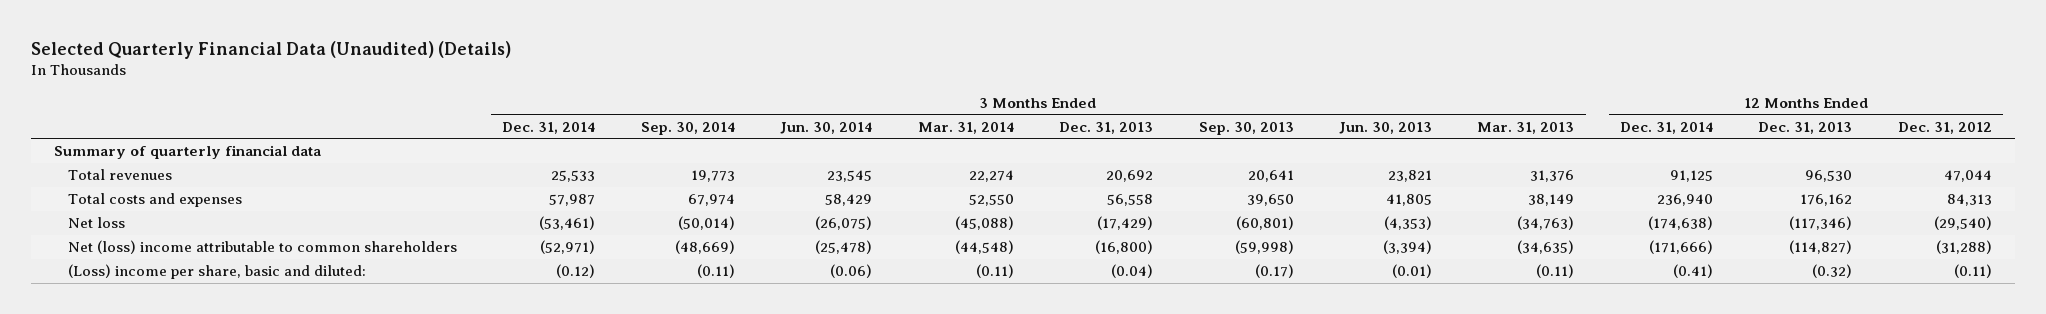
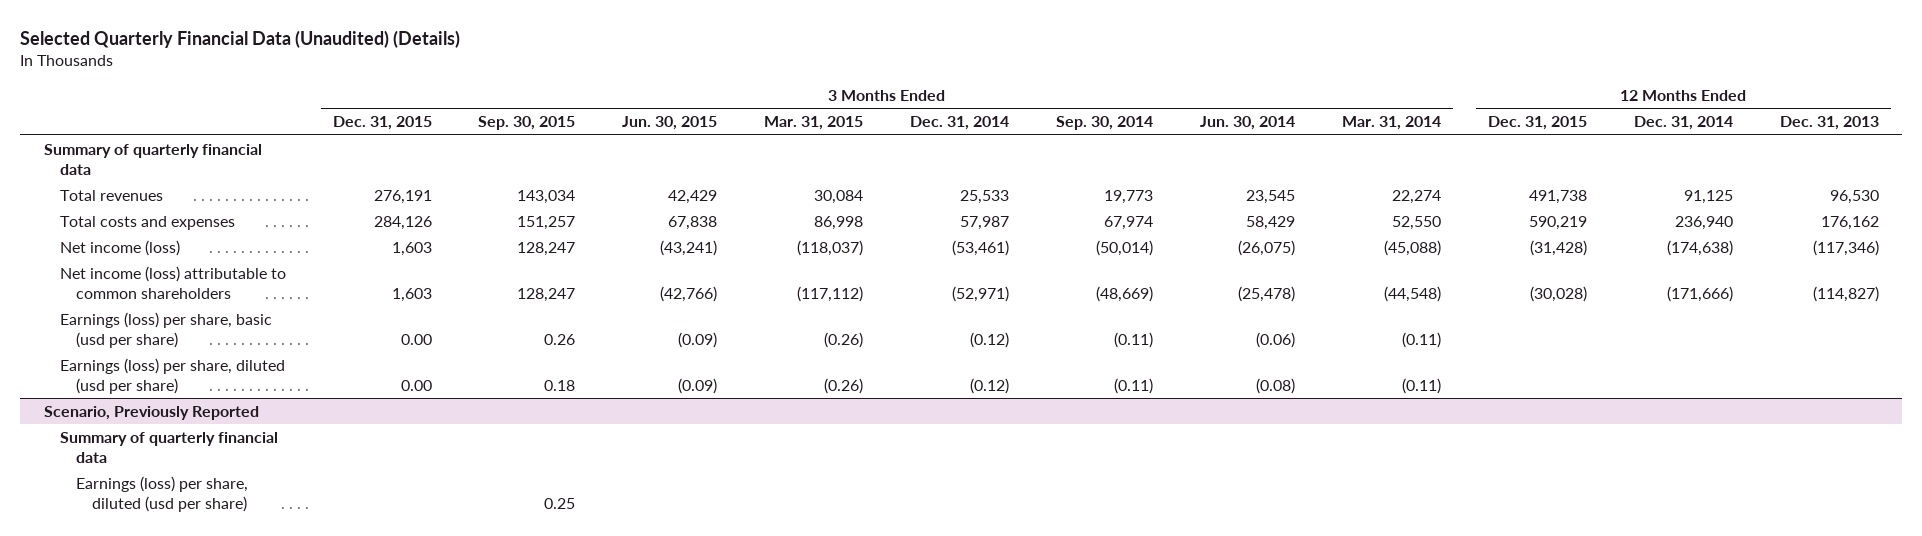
- | 3 Months Ended Dec. 31, 2014 | 3 Months Ended Sep. 30, 2014 | 3 Months Ended Jun. 30, 2014 | 3 Months Ended Mar. 31, 2014 | 3 Months Ended Dec. 31, 2013 | 3 Months Ended Sep. 30, 2013 | 3 Months Ended Jun. 30, 2013 | 3 Months Ended Mar. 31, 2013 | 12 Months Ended Dec. 31, 2014 | 12 Months Ended Dec. 31, 2013 | 12 Months Ended Dec. 31, 2012
+ | 3 Months Ended Dec. 31, 2015 | 3 Months Ended Sep. 30, 2015 | 3 Months Ended Jun. 30, 2015 | 3 Months Ended Mar. 31, 2015 | 3 Months Ended Dec. 31, 2014 | 3 Months Ended Sep. 30, 2014 | 3 Months Ended Jun. 30, 2014 | 3 Months Ended Mar. 31, 2014 | 12 Months Ended Dec. 31, 2015 | 12 Months Ended Dec. 31, 2014 | 12 Months Ended Dec. 31, 2013
- Net loss | (53,461) | (50,014) | (26,075) | (45,088) | (17,429) | (60,801) | (4,353) | (34,763) | (174,638) | (117,346) | (29,540)
- Net (loss) income attributable to common shareholders | (52,971) | (48,669) | (25,478) | (44,548) | (16,800) | (59,998) | (3,394) | (34,635) | (171,666) | (114,827) | (31,288)
- (Loss) income per share, basic and diluted: | (0.12) | (0.11) | (0.06) | (0.11) | (0.04) | (0.17) | (0.01) | (0.11) | (0.41) | (0.32) | (0.11)
+ Net income (loss) | 1,603 | 128,247 | (43,241) | (118,037) | (53,461) | (50,014) | (26,075) | (45,088) | (31,428) | (174,638) | (117,346)
+ Net income (loss) attributable to common shareholders | 1,603 | 128,247 | (42,766) | (117,112) | (52,971) | (48,669) | (25,478) | (44,548) | (30,028) | (171,666) | (114,827)
+ Earnings (loss) per share, basic (usd per share) | 0.00 | 0.26 | (0.09) | (0.26) | (0.12) | (0.11) | (0.06) | (0.11) | | |
+ Earnings (loss) per share, diluted (usd per share) | 0.00 | 0.18 | (0.09) | (0.26) | (0.12) | (0.11) | (0.08) | (0.11) | | |
+ Scenario, Previously Reported
+ Summary of quarterly financial data
+ Earnings (loss) per share, diluted (usd per share) | | 0.25 | | | | | | | | |

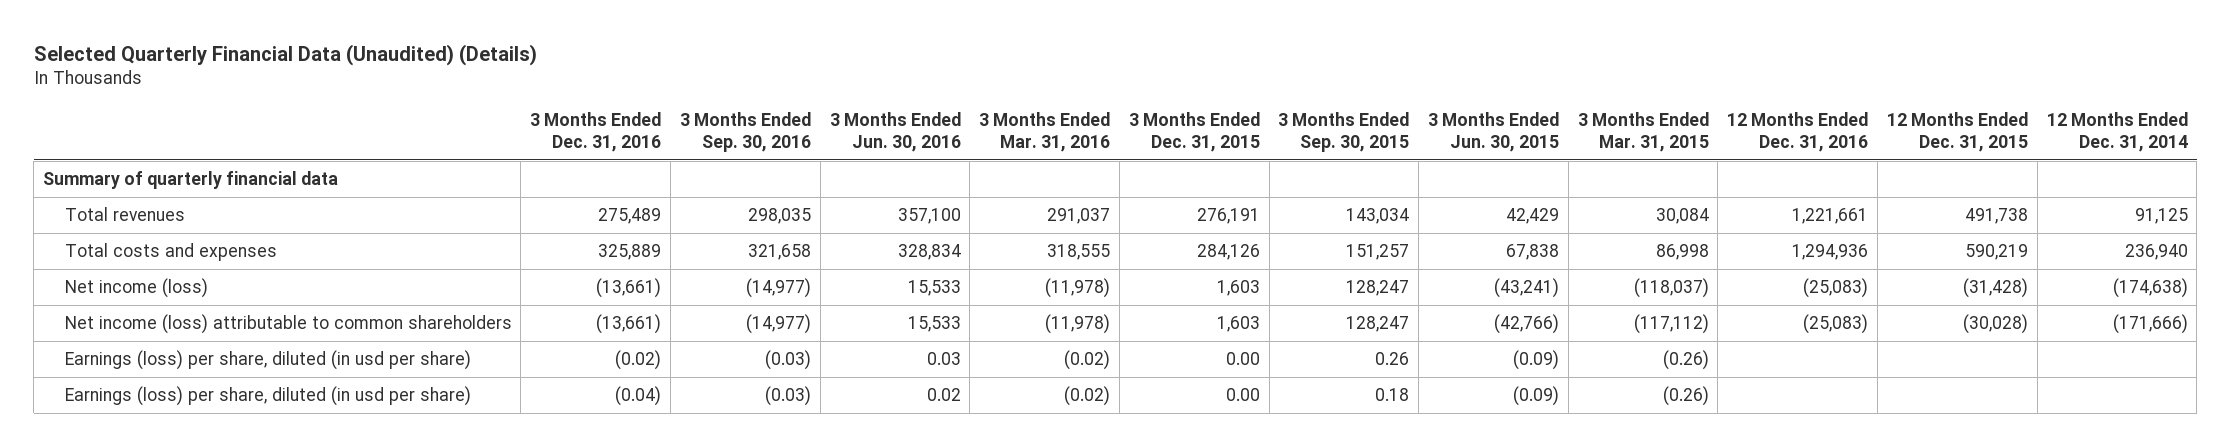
- | 3 Months Ended Dec. 31, 2015 | 3 Months Ended Sep. 30, 2015 | 3 Months Ended Jun. 30, 2015 | 3 Months Ended Mar. 31, 2015 | 3 Months Ended Dec. 31, 2014 | 3 Months Ended Sep. 30, 2014 | 3 Months Ended Jun. 30, 2014 | 3 Months Ended Mar. 31, 2014 | 12 Months Ended Dec. 31, 2015 | 12 Months Ended Dec. 31, 2014 | 12 Months Ended Dec. 31, 2013
+ | 3 Months Ended Dec. 31, 2016 | 3 Months Ended Sep. 30, 2016 | 3 Months Ended Jun. 30, 2016 | 3 Months Ended Mar. 31, 2016 | 3 Months Ended Dec. 31, 2015 | 3 Months Ended Sep. 30, 2015 | 3 Months Ended Jun. 30, 2015 | 3 Months Ended Mar. 31, 2015 | 12 Months Ended Dec. 31, 2016 | 12 Months Ended Dec. 31, 2015 | 12 Months Ended Dec. 31, 2014
- Earnings (loss) per share, basic (usd per share) | 0.00 | 0.26 | (0.09) | (0.26) | (0.12) | (0.11) | (0.06) | (0.11) | | |
- Earnings (loss) per share, diluted (usd per share) | 0.00 | 0.18 | (0.09) | (0.26) | (0.12) | (0.11) | (0.08) | (0.11) | | |
- Scenario, Previously Reported
- Summary of quarterly financial data
- Earnings (loss) per share, diluted (usd per share) | | 0.25 | | | | | | | | |
+ Earnings (loss) per share, diluted (in usd per share) | (0.02) | (0.03) | 0.03 | (0.02) | 0.00 | 0.26 | (0.09) | (0.26) | | |
+ Earnings (loss) per share, diluted (in usd per share) | (0.04) | (0.03) | 0.02 | (0.02) | 0.00 | 0.18 | (0.09) | (0.26) | | |

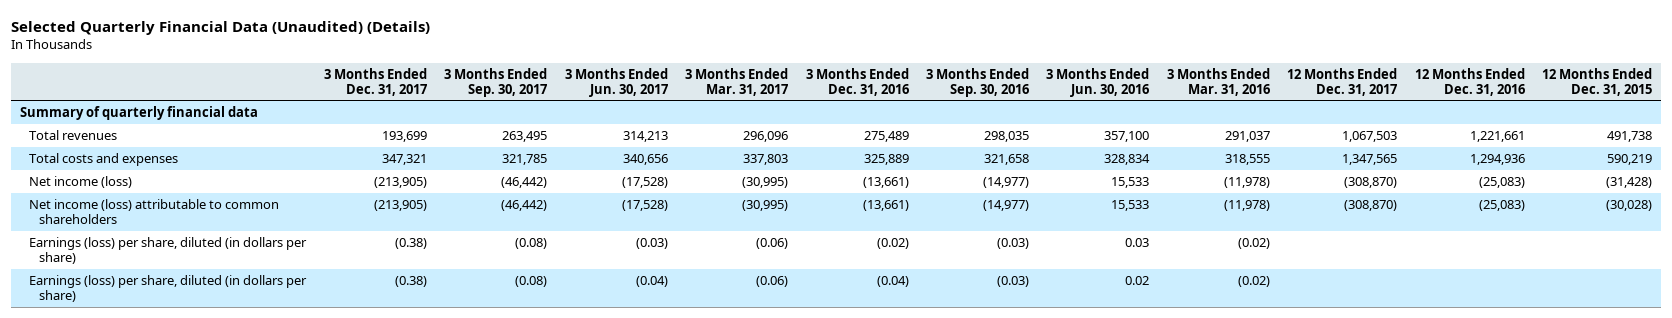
- | 3 Months Ended Dec. 31, 2016 | 3 Months Ended Sep. 30, 2016 | 3 Months Ended Jun. 30, 2016 | 3 Months Ended Mar. 31, 2016 | 3 Months Ended Dec. 31, 2015 | 3 Months Ended Sep. 30, 2015 | 3 Months Ended Jun. 30, 2015 | 3 Months Ended Mar. 31, 2015 | 12 Months Ended Dec. 31, 2016 | 12 Months Ended Dec. 31, 2015 | 12 Months Ended Dec. 31, 2014
+ | 3 Months Ended Dec. 31, 2017 | 3 Months Ended Sep. 30, 2017 | 3 Months Ended Jun. 30, 2017 | 3 Months Ended Mar. 31, 2017 | 3 Months Ended Dec. 31, 2016 | 3 Months Ended Sep. 30, 2016 | 3 Months Ended Jun. 30, 2016 | 3 Months Ended Mar. 31, 2016 | 12 Months Ended Dec. 31, 2017 | 12 Months Ended Dec. 31, 2016 | 12 Months Ended Dec. 31, 2015
- Earnings (loss) per share, diluted (in usd per share) | (0.02) | (0.03) | 0.03 | (0.02) | 0.00 | 0.26 | (0.09) | (0.26) | | |
- Earnings (loss) per share, diluted (in usd per share) | (0.04) | (0.03) | 0.02 | (0.02) | 0.00 | 0.18 | (0.09) | (0.26) | | |
+ Earnings (loss) per share, diluted (in dollars per share) | (0.38) | (0.08) | (0.03) | (0.06) | (0.02) | (0.03) | 0.03 | (0.02) | | |
+ Earnings (loss) per share, diluted (in dollars per share) | (0.38) | (0.08) | (0.04) | (0.06) | (0.04) | (0.03) | 0.02 | (0.02) | | |

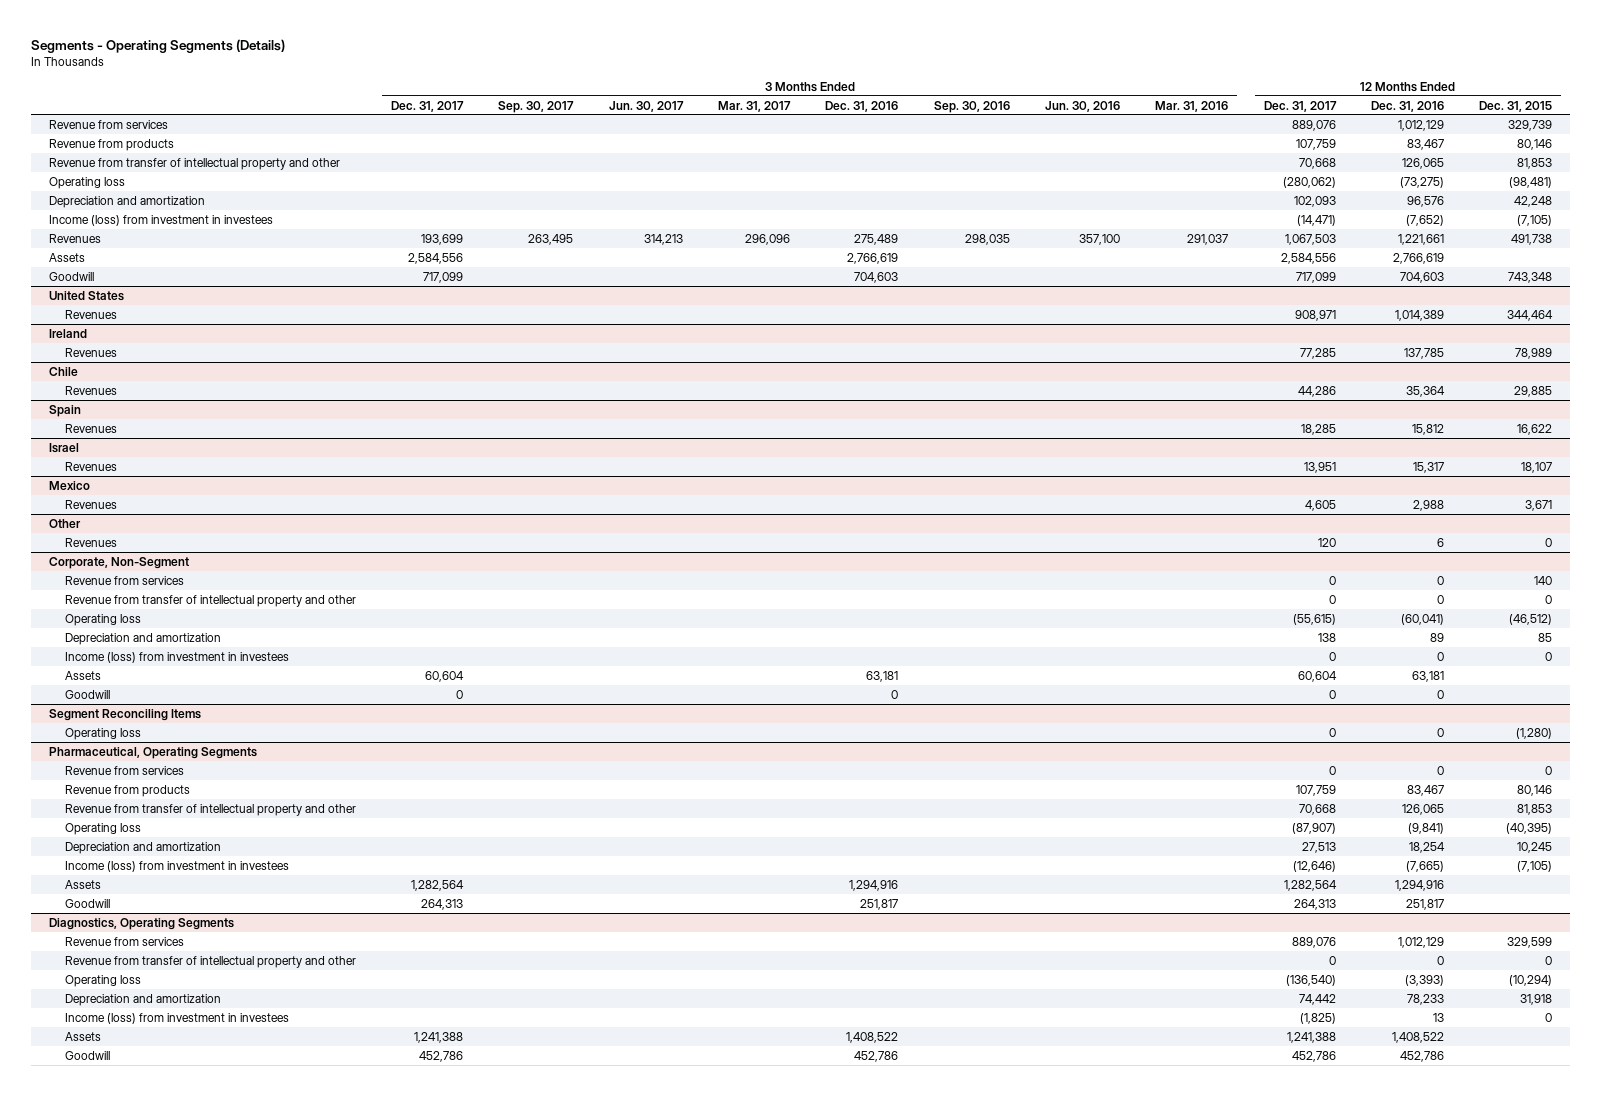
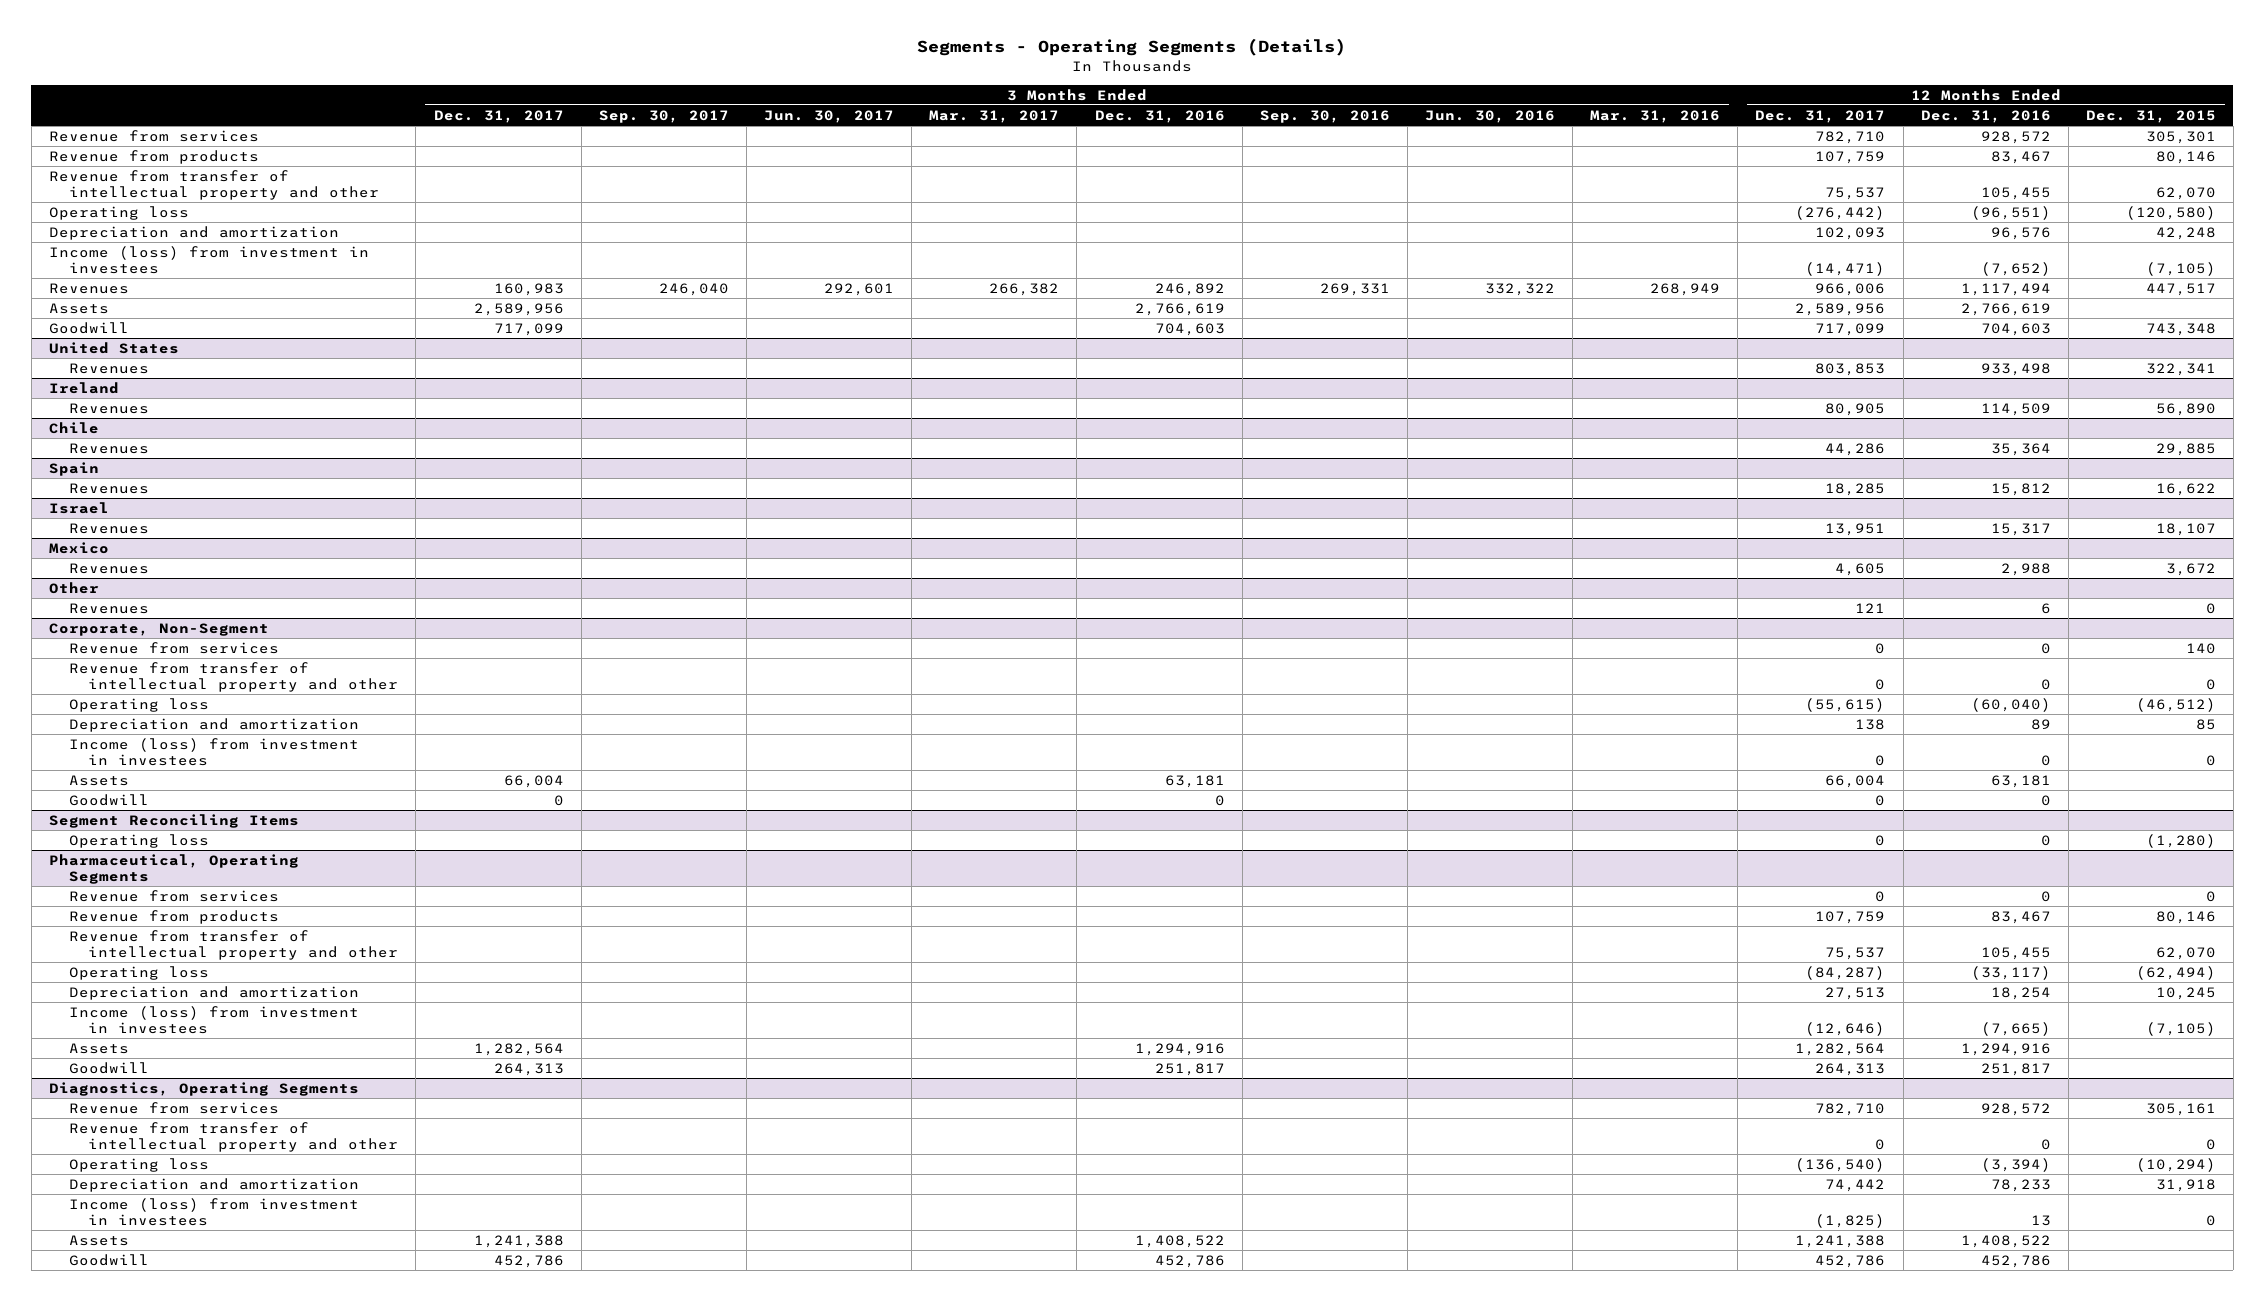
- Revenue from services | | | | | | | | | 889,076 | 1,012,129 | 329,739
+ Revenue from services | | | | | | | | | 782,710 | 928,572 | 305,301
- Revenue from transfer of intellectual property and other | | | | | | | | | 70,668 | 126,065 | 81,853
- Operating loss | | | | | | | | | (280,062) | (73,275) | (98,481)
+ Revenue from transfer of intellectual property and other | | | | | | | | | 75,537 | 105,455 | 62,070
+ Operating loss | | | | | | | | | (276,442) | (96,551) | (120,580)
- Revenues | 193,699 | 263,495 | 314,213 | 296,096 | 275,489 | 298,035 | 357,100 | 291,037 | 1,067,503 | 1,221,661 | 491,738
- Assets | 2,584,556 | | | | 2,766,619 | | | | 2,584,556 | 2,766,619 |
+ Revenues | 160,983 | 246,040 | 292,601 | 266,382 | 246,892 | 269,331 | 332,322 | 268,949 | 966,006 | 1,117,494 | 447,517
+ Assets | 2,589,956 | | | | 2,766,619 | | | | 2,589,956 | 2,766,619 |
@ United States
- Revenues | | | | | | | | | 908,971 | 1,014,389 | 344,464
+ Revenues | | | | | | | | | 803,853 | 933,498 | 322,341
@ Ireland
- Revenues | | | | | | | | | 77,285 | 137,785 | 78,989
+ Revenues | | | | | | | | | 80,905 | 114,509 | 56,890
@ Mexico
- Revenues | | | | | | | | | 4,605 | 2,988 | 3,671
+ Revenues | | | | | | | | | 4,605 | 2,988 | 3,672
@ Other
- Revenues | | | | | | | | | 120 | 6 | 0
+ Revenues | | | | | | | | | 121 | 6 | 0
@ Corporate, Non-Segment
- Operating loss | | | | | | | | | (55,615) | (60,041) | (46,512)
+ Operating loss | | | | | | | | | (55,615) | (60,040) | (46,512)
- Assets | 60,604 | | | | 63,181 | | | | 60,604 | 63,181 |
+ Assets | 66,004 | | | | 63,181 | | | | 66,004 | 63,181 |
@ Pharmaceutical, Operating Segments
- Revenue from transfer of intellectual property and other | | | | | | | | | 70,668 | 126,065 | 81,853
- Operating loss | | | | | | | | | (87,907) | (9,841) | (40,395)
+ Revenue from transfer of intellectual property and other | | | | | | | | | 75,537 | 105,455 | 62,070
+ Operating loss | | | | | | | | | (84,287) | (33,117) | (62,494)
@ Diagnostics, Operating Segments
- Revenue from services | | | | | | | | | 889,076 | 1,012,129 | 329,599
+ Revenue from services | | | | | | | | | 782,710 | 928,572 | 305,161
- Operating loss | | | | | | | | | (136,540) | (3,393) | (10,294)
+ Operating loss | | | | | | | | | (136,540) | (3,394) | (10,294)

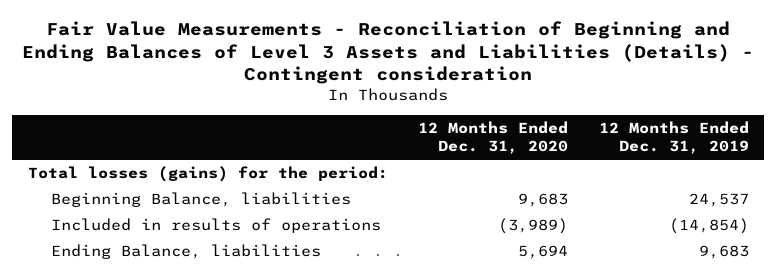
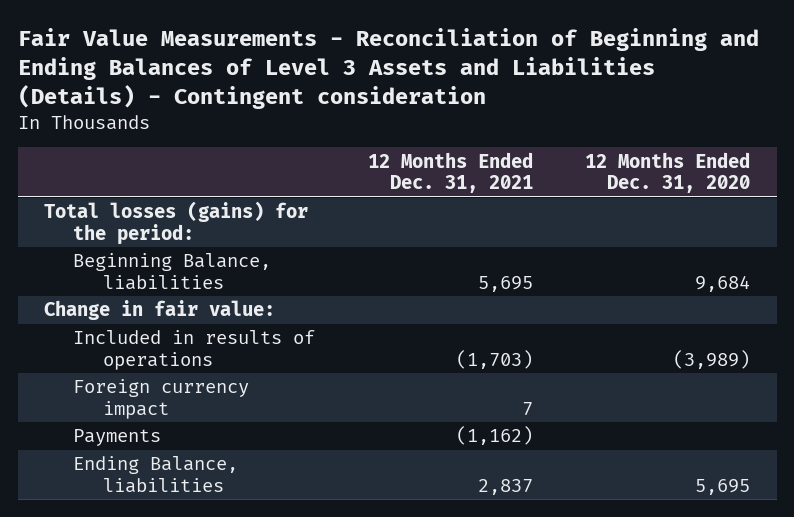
- | 12 Months Ended Dec. 31, 2020 | 12 Months Ended Dec. 31, 2019
+ | 12 Months Ended Dec. 31, 2021 | 12 Months Ended Dec. 31, 2020
- Beginning Balance, liabilities | 9,683 | 24,537
+ Beginning Balance, liabilities | 5,695 | 9,684
+ Change in fair value:
- Ending Balance, liabilities | 5,694 | 9,683
+ Foreign currency impact | 7 |
+ Payments | (1,162) |
+ Ending Balance, liabilities | 2,837 | 5,695

